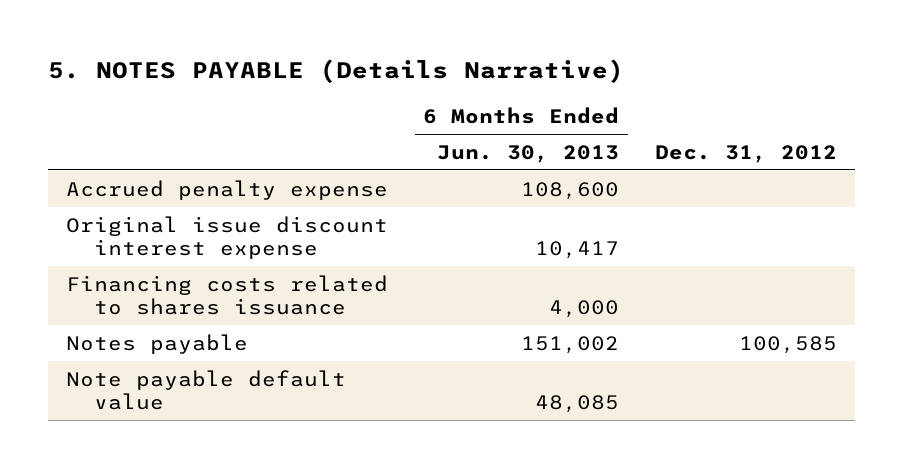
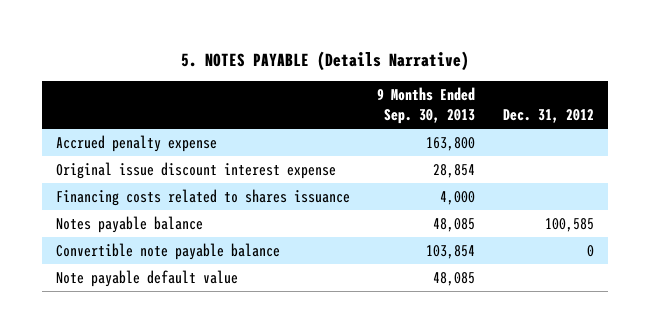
- | 6 Months Ended Jun. 30, 2013 | Dec. 31, 2012
+ | 9 Months Ended Sep. 30, 2013 | Dec. 31, 2012
- Notes payable | 151,002 | 100,585
+ Notes payable balance | 48,085 | 100,585
+ Convertible note payable balance | 103,854 | 0

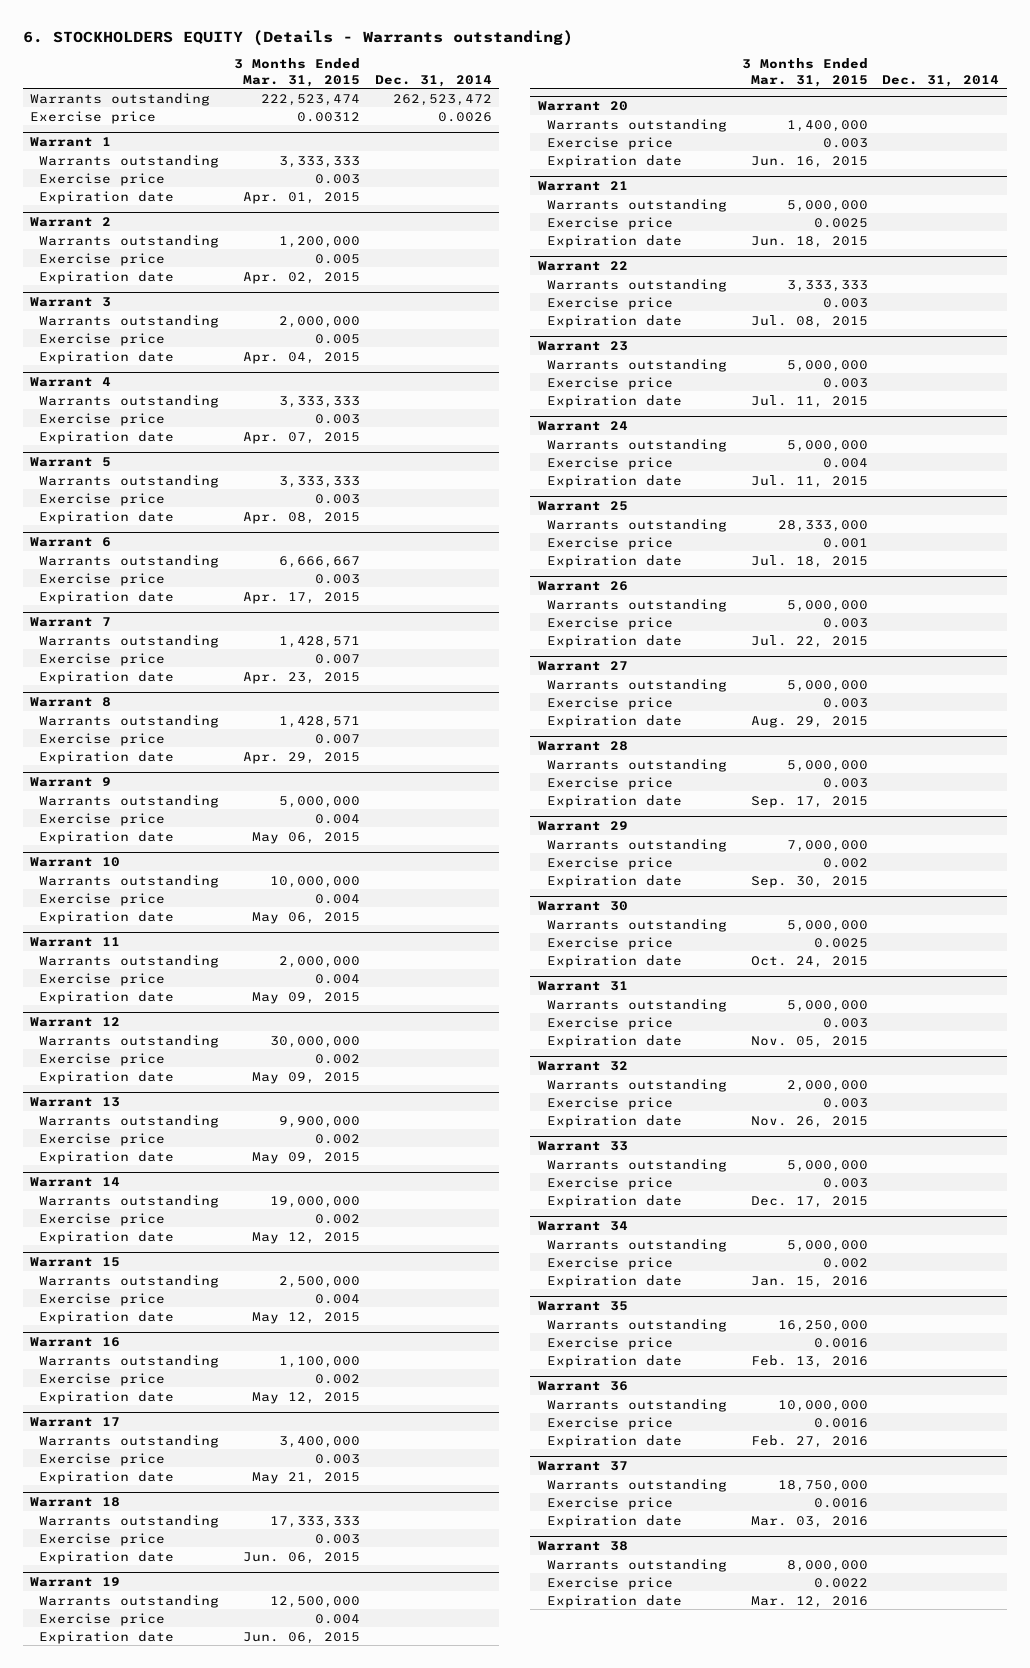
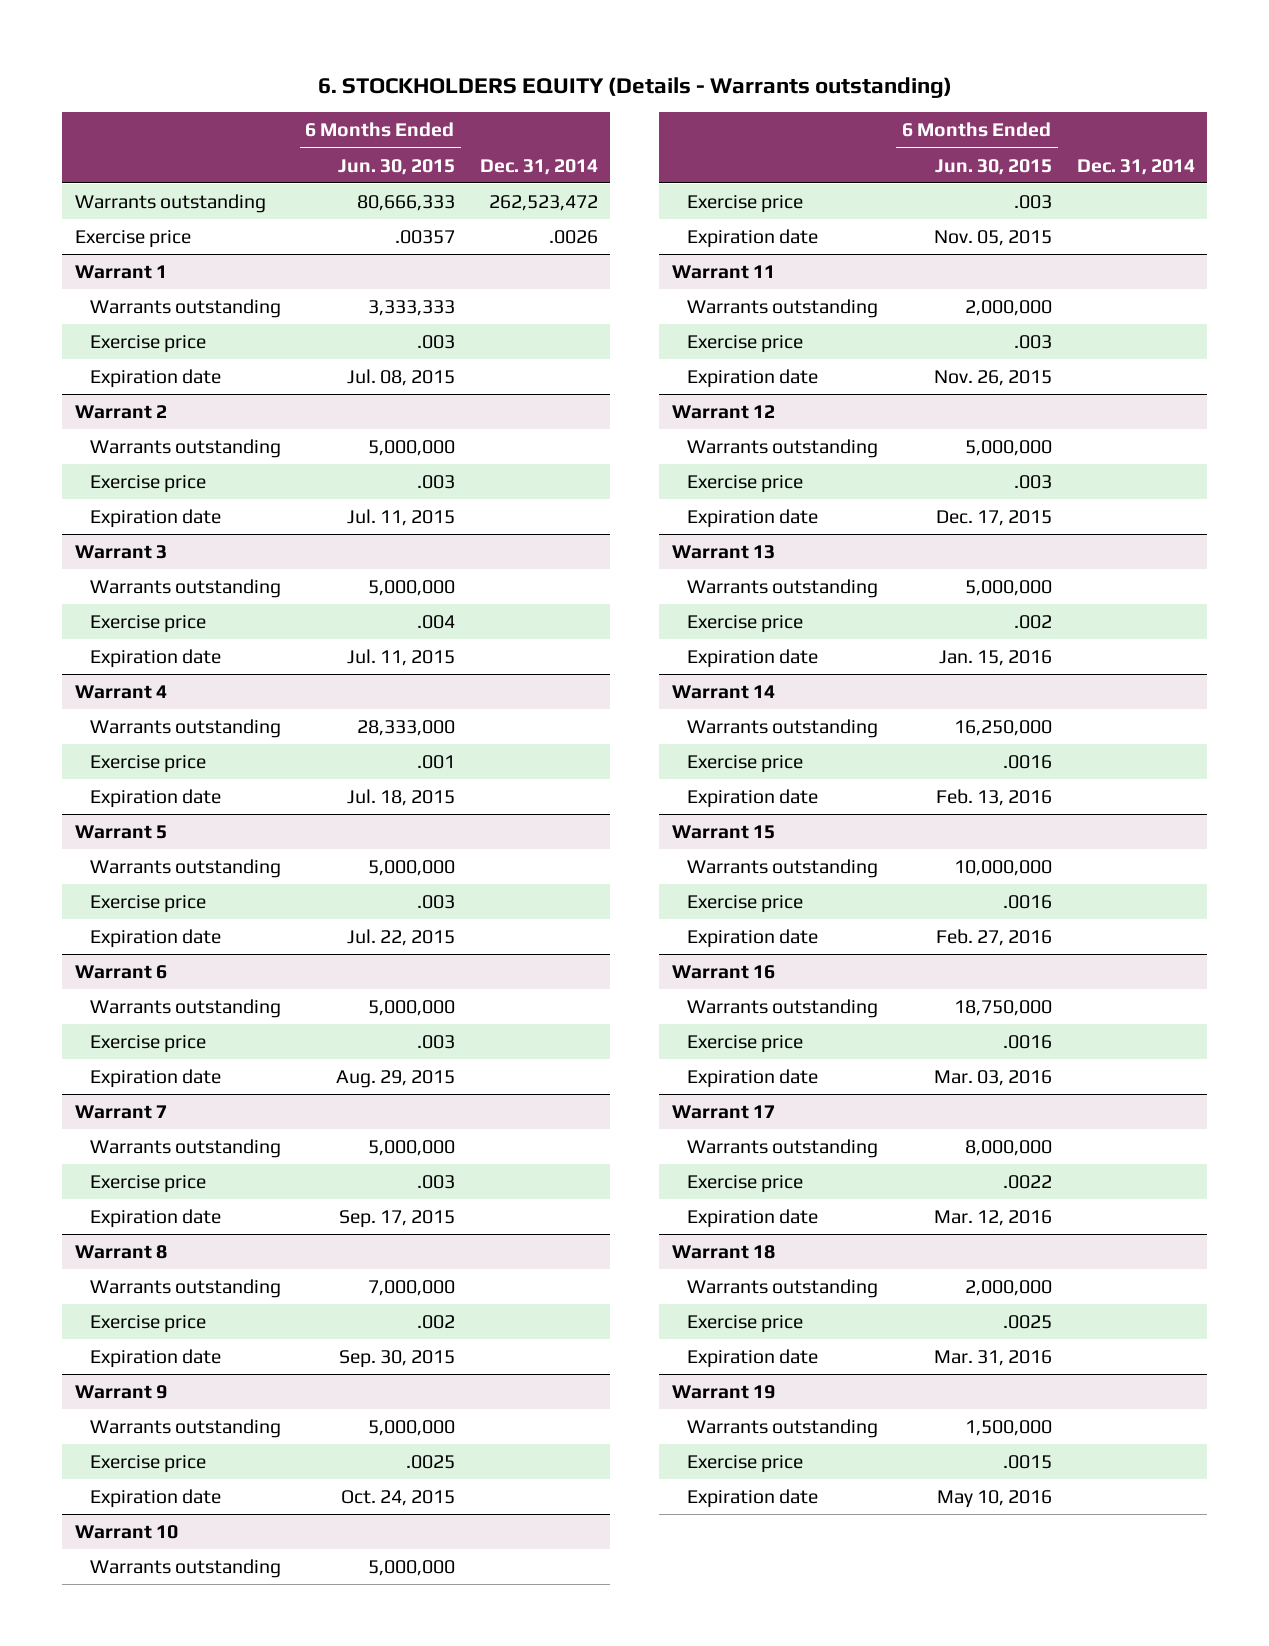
- | 3 Months Ended Mar. 31, 2015 | Dec. 31, 2014
+ | 6 Months Ended Jun. 30, 2015 | Dec. 31, 2014
- Exercise price | 0.00312 | 0.0026
+ Exercise price | .00357 | .0026
- Warrant 20
- Warrants outstanding | 1,400,000 |
- Exercise price | 0.003 |
- Expiration date | Jun. 16, 2015 |
- Warrant 21
- Warrants outstanding | 5,000,000 |
- Exercise price | 0.0025 |
- Expiration date | Jun. 18, 2015 |
- Warrant 22
- Warrants outstanding | 3,333,333 |
- Exercise price | 0.003 |
- Expiration date | Jul. 08, 2015 |
- Warrant 23
- Warrants outstanding | 5,000,000 |
- Exercise price | 0.003 |
- Expiration date | Jul. 11, 2015 |
- Warrant 24
- Warrants outstanding | 5,000,000 |
- Exercise price | 0.004 |
- Expiration date | Jul. 11, 2015 |
- Warrant 25
- Warrants outstanding | 28,333,000 |
- Exercise price | 0.001 |
- Expiration date | Jul. 18, 2015 |
- Warrant 26
- Warrants outstanding | 5,000,000 |
- Exercise price | 0.003 |
- Expiration date | Jul. 22, 2015 |
- Warrant 27
- Warrants outstanding | 5,000,000 |
- Exercise price | 0.003 |
- Expiration date | Aug. 29, 2015 |
- Warrant 28
- Warrants outstanding | 5,000,000 |
- Exercise price | 0.003 |
- Expiration date | Sep. 17, 2015 |
- Warrant 29
- Warrants outstanding | 7,000,000 |
- Exercise price | 0.002 |
- Expiration date | Sep. 30, 2015 |
- Warrant 30
- Warrants outstanding | 5,000,000 |
- Exercise price | 0.0025 |
- Expiration date | Oct. 24, 2015 |
- Warrant 31
- Warrants outstanding | 5,000,000 |
- Exercise price | 0.003 |
- Expiration date | Nov. 05, 2015 |
- Warrant 32
- Warrants outstanding | 2,000,000 |
- Exercise price | 0.003 |
- Expiration date | Nov. 26, 2015 |
- Warrant 33
- Warrants outstanding | 5,000,000 |
- Exercise price | 0.003 |
- Expiration date | Dec. 17, 2015 |
- Warrant 34
- Warrants outstanding | 5,000,000 |
- Exercise price | 0.002 |
- Expiration date | Jan. 15, 2016 |
- Warrant 35
- Warrants outstanding | 16,250,000 |
- Exercise price | 0.0016 |
- Expiration date | Feb. 13, 2016 |
- Warrant 36
- Warrants outstanding | 10,000,000 |
- Exercise price | 0.0016 |
- Expiration date | Feb. 27, 2016 |
- Warrant 37
- Warrants outstanding | 18,750,000 |
- Exercise price | 0.0016 |
- Expiration date | Mar. 03, 2016 |
- Warrant 38
- Warrants outstanding | 8,000,000 |
- Exercise price | 0.0022 |
- Expiration date | Mar. 12, 2016 |

